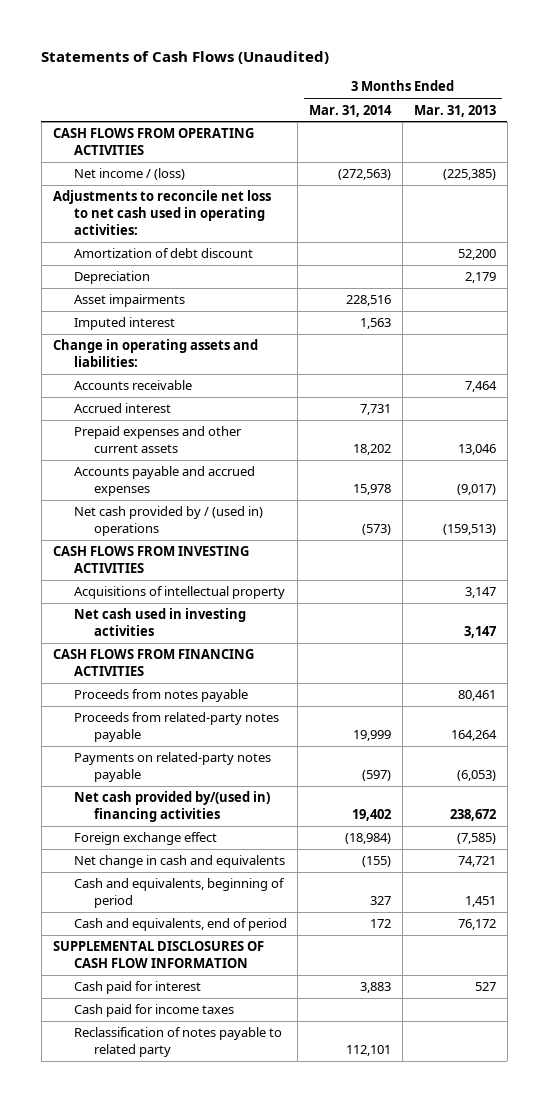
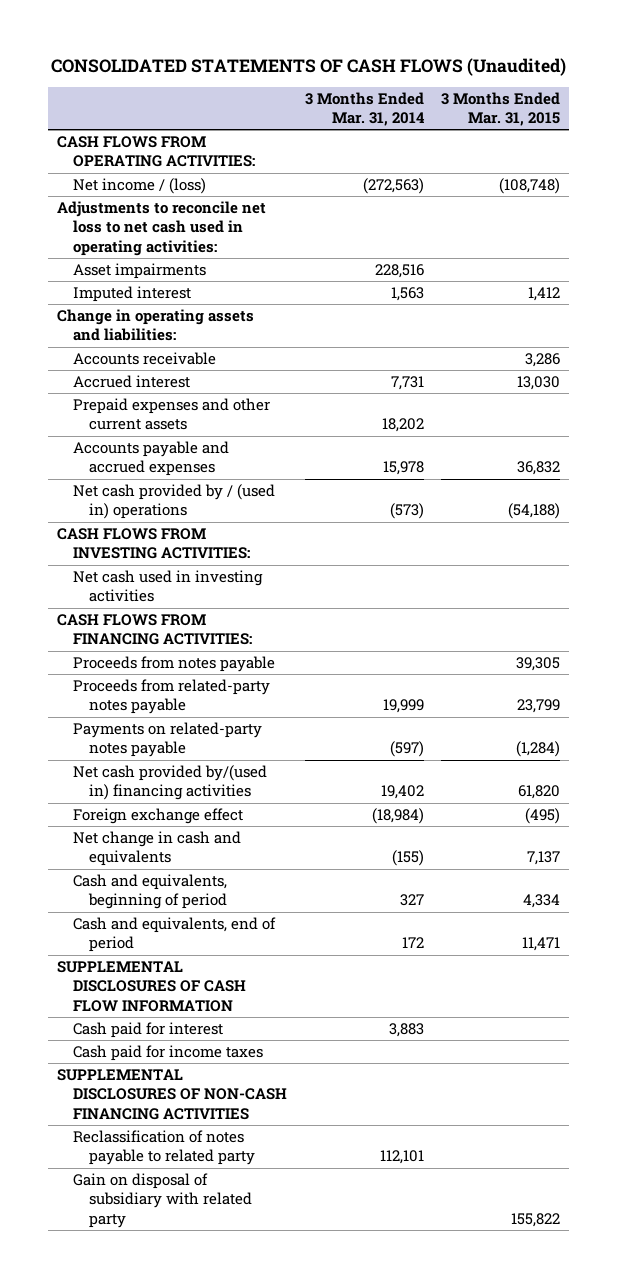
- Statements of Cash Flows (Unaudited)
+ CONSOLIDATED STATEMENTS OF CASH FLOWS (Unaudited)
- | 3 Months Ended Mar. 31, 2014 | 3 Months Ended Mar. 31, 2013
+ | 3 Months Ended Mar. 31, 2014 | 3 Months Ended Mar. 31, 2015
- CASH FLOWS FROM OPERATING ACTIVITIES
+ CASH FLOWS FROM OPERATING ACTIVITIES:
- Amortization of debt discount | | 52,200
- Depreciation | | 2,179
- CASH FLOWS FROM INVESTING ACTIVITIES
- Acquisitions of intellectual property | | 3,147
+ CASH FLOWS FROM INVESTING ACTIVITIES:
- CASH FLOWS FROM FINANCING ACTIVITIES
+ CASH FLOWS FROM FINANCING ACTIVITIES:
+ SUPPLEMENTAL DISCLOSURES OF NON-CASH FINANCING ACTIVITIES
+ Gain on disposal of subsidiary with related party | | 155,822

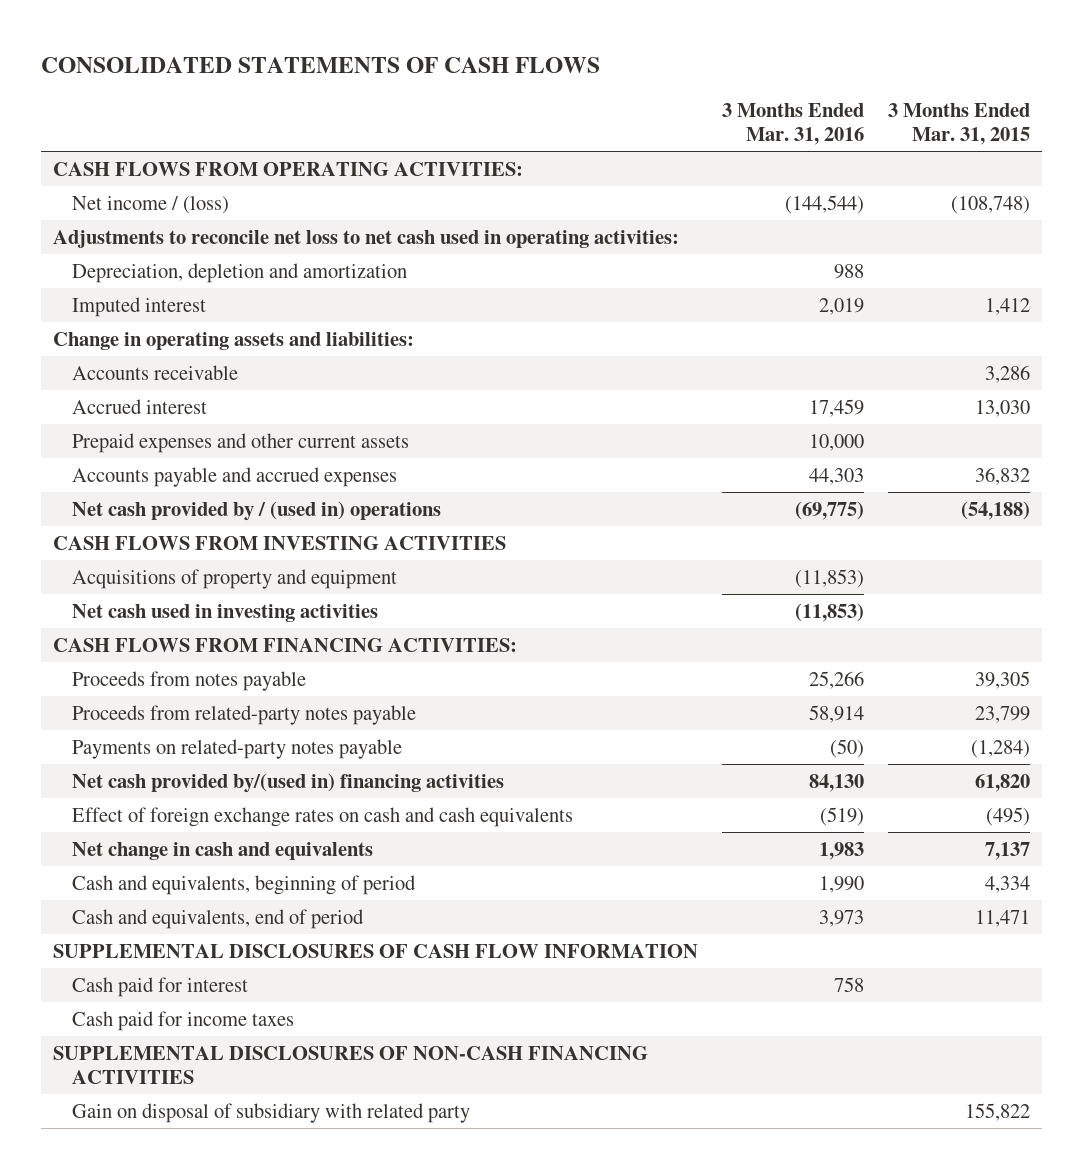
- CONSOLIDATED STATEMENTS OF CASH FLOWS (Unaudited)
+ CONSOLIDATED STATEMENTS OF CASH FLOWS
- | 3 Months Ended Mar. 31, 2014 | 3 Months Ended Mar. 31, 2015
+ | 3 Months Ended Mar. 31, 2016 | 3 Months Ended Mar. 31, 2015
- Asset impairments | 228,516 |
+ Depreciation, depletion and amortization | 988 |
- CASH FLOWS FROM INVESTING ACTIVITIES:
+ CASH FLOWS FROM INVESTING ACTIVITIES
+ Acquisitions of property and equipment | (11,853) |
- Foreign exchange effect | (18,984) | (495)
+ Effect of foreign exchange rates on cash and cash equivalents | (519) | (495)
- Reclassification of notes payable to related party | 112,101 |

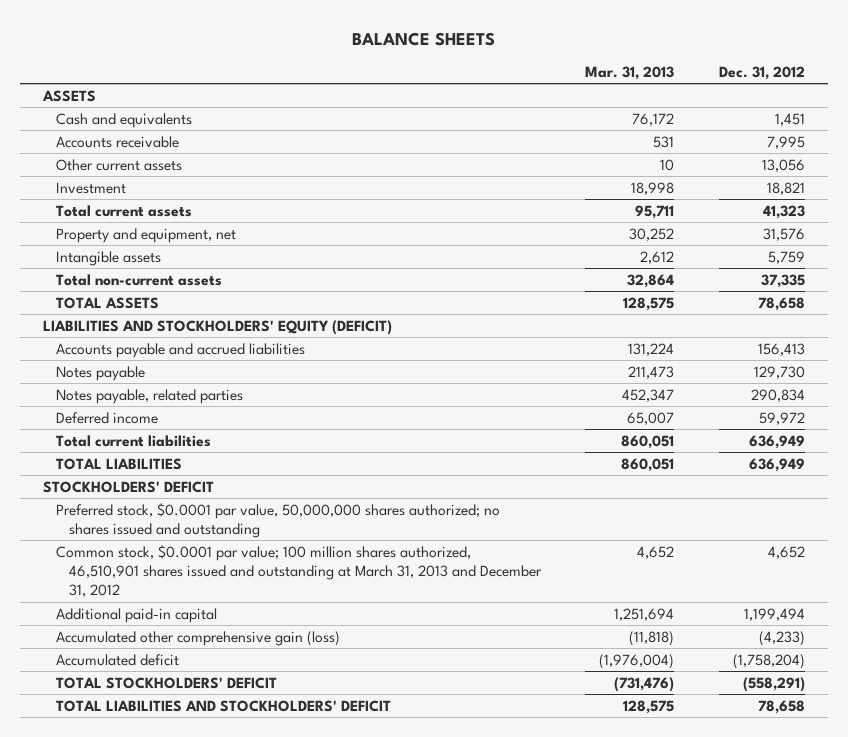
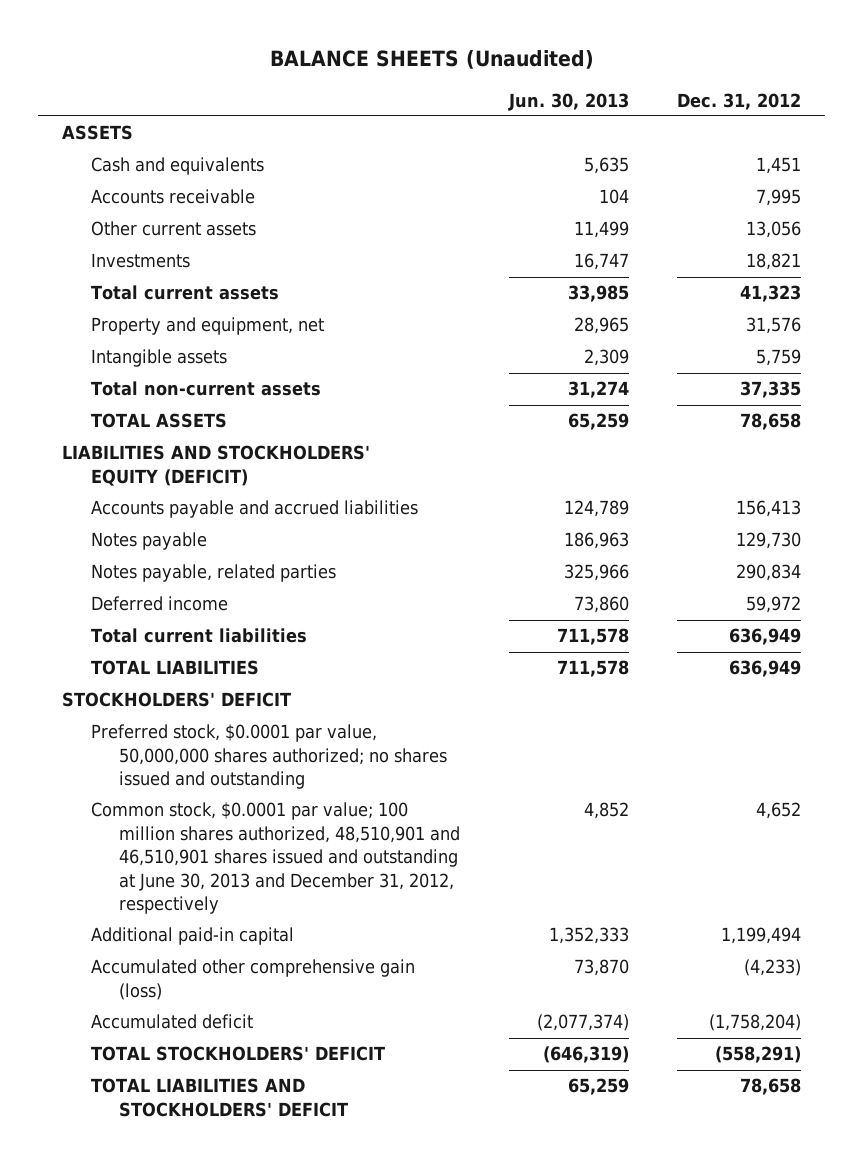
- BALANCE SHEETS
+ BALANCE SHEETS (Unaudited)
- | Mar. 31, 2013 | Dec. 31, 2012
+ | Jun. 30, 2013 | Dec. 31, 2012
- Investment | 18,998 | 18,821
+ Investments | 16,747 | 18,821
- Common stock, $0.0001 par value; 100 million shares authorized, 46,510,901 shares issued and outstanding at March 31, 2013 and December 31, 2012 | 4,652 | 4,652
+ Common stock, $0.0001 par value; 100 million shares authorized, 48,510,901 and 46,510,901 shares issued and outstanding at June 30, 2013 and December 31, 2012, respectively | 4,852 | 4,652

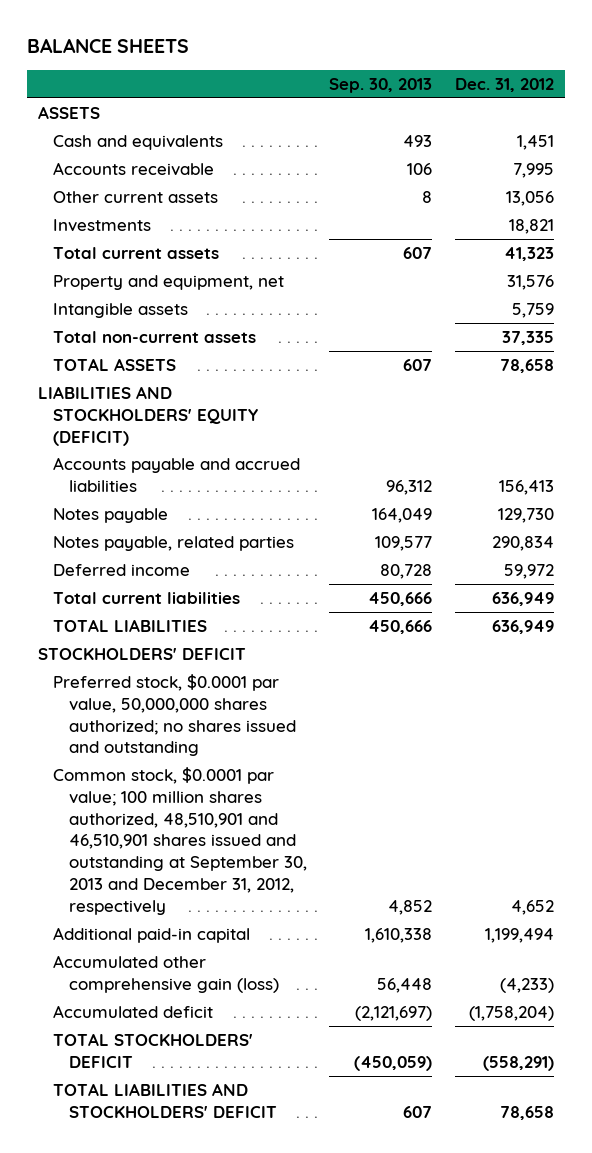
- BALANCE SHEETS (Unaudited)
+ BALANCE SHEETS
- | Jun. 30, 2013 | Dec. 31, 2012
+ | Sep. 30, 2013 | Dec. 31, 2012
- Common stock, $0.0001 par value; 100 million shares authorized, 48,510,901 and 46,510,901 shares issued and outstanding at June 30, 2013 and December 31, 2012, respectively | 4,852 | 4,652
+ Common stock, $0.0001 par value; 100 million shares authorized, 48,510,901 and 46,510,901 shares issued and outstanding at September 30, 2013 and December 31, 2012, respectively | 4,852 | 4,652

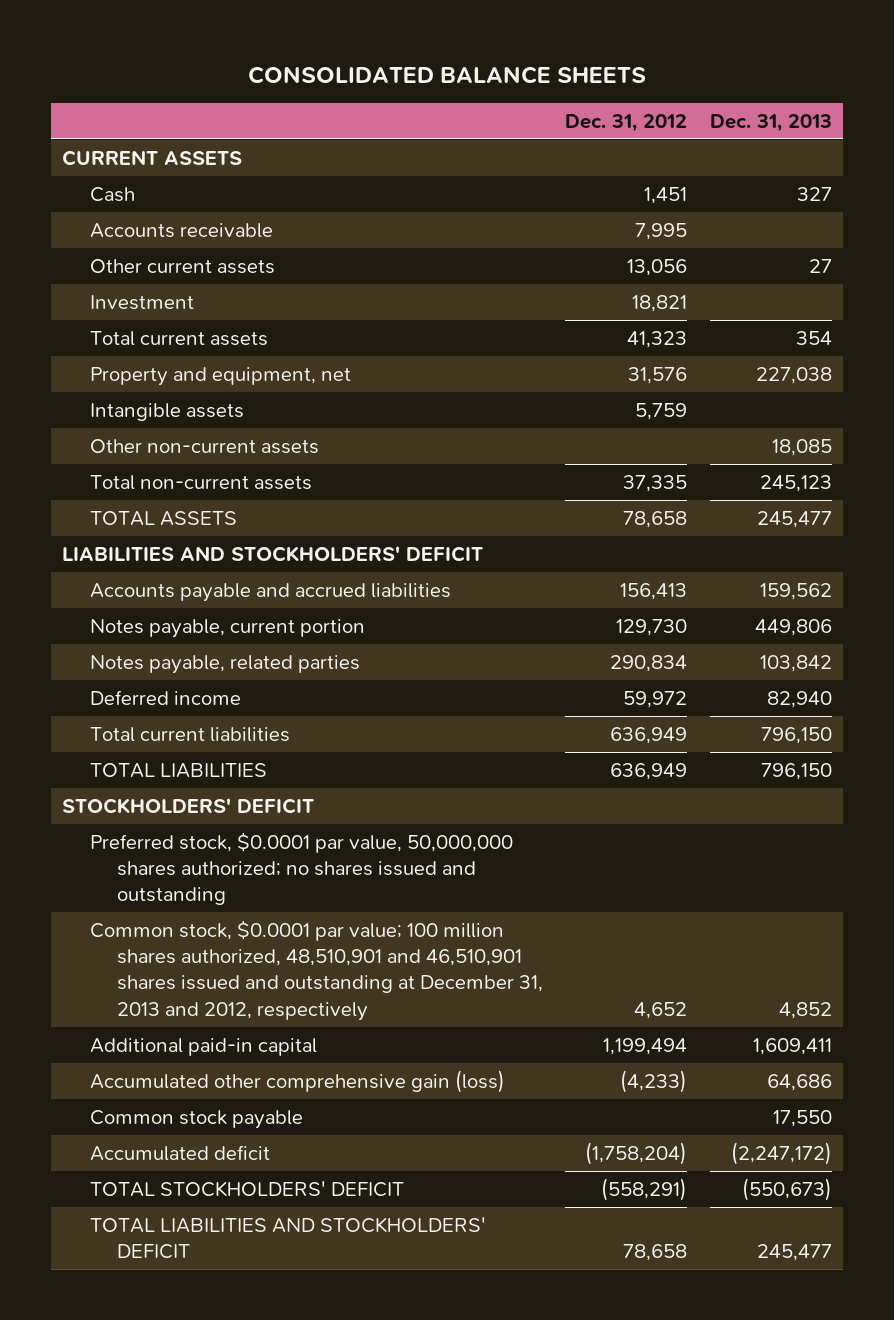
- BALANCE SHEETS
+ CONSOLIDATED BALANCE SHEETS
- | Sep. 30, 2013 | Dec. 31, 2012
+ | Dec. 31, 2012 | Dec. 31, 2013
- ASSETS
- Cash and equivalents | 493 | 1,451
+ CURRENT ASSETS
+ Cash | 1,451 | 327
- Investments | | 18,821
+ Investment | 18,821 |
+ Other non-current assets | | 18,085
- LIABILITIES AND STOCKHOLDERS' EQUITY (DEFICIT)
+ LIABILITIES AND STOCKHOLDERS' DEFICIT
- Notes payable | 164,049 | 129,730
+ Notes payable, current portion | 129,730 | 449,806
- Common stock, $0.0001 par value; 100 million shares authorized, 48,510,901 and 46,510,901 shares issued and outstanding at September 30, 2013 and December 31, 2012, respectively | 4,852 | 4,652
+ Common stock, $0.0001 par value; 100 million shares authorized, 48,510,901 and 46,510,901 shares issued and outstanding at December 31, 2013 and 2012, respectively | 4,652 | 4,852
+ Common stock payable | | 17,550

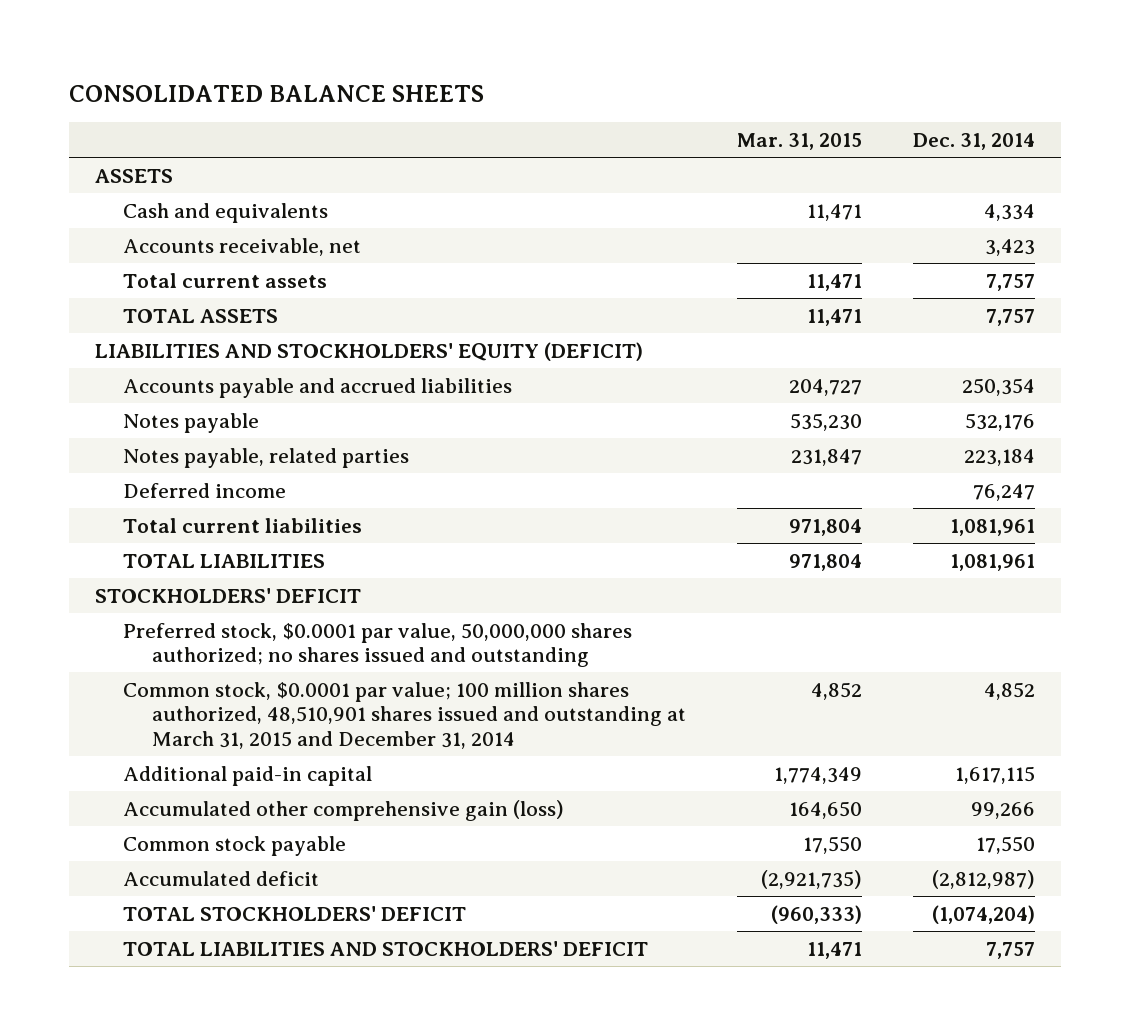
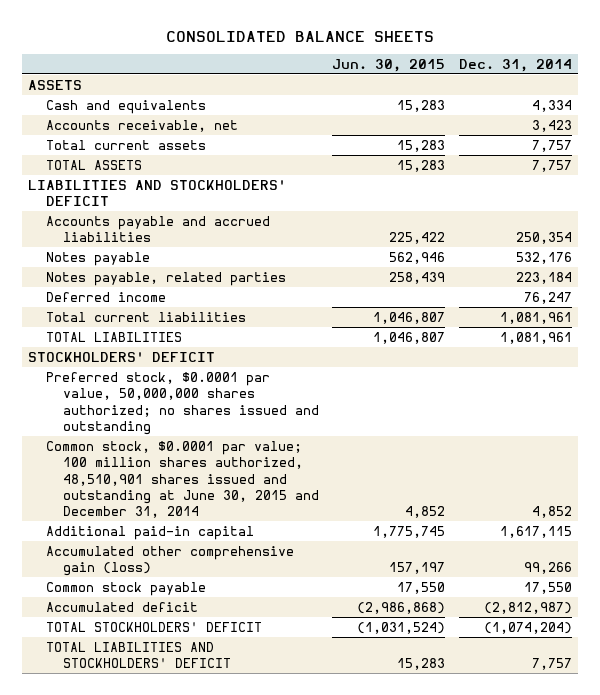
- | Mar. 31, 2015 | Dec. 31, 2014
+ | Jun. 30, 2015 | Dec. 31, 2014
- LIABILITIES AND STOCKHOLDERS' EQUITY (DEFICIT)
+ LIABILITIES AND STOCKHOLDERS' DEFICIT
- Common stock, $0.0001 par value; 100 million shares authorized, 48,510,901 shares issued and outstanding at March 31, 2015 and December 31, 2014 | 4,852 | 4,852
+ Common stock, $0.0001 par value; 100 million shares authorized, 48,510,901 shares issued and outstanding at June 30, 2015 and December 31, 2014 | 4,852 | 4,852

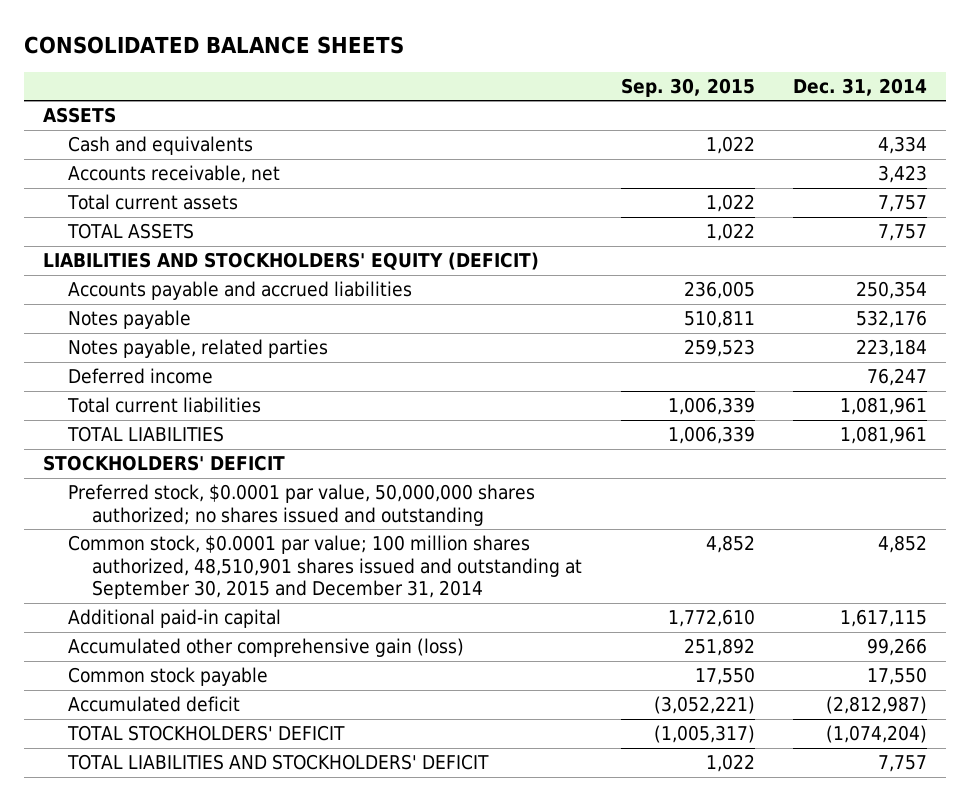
- | Jun. 30, 2015 | Dec. 31, 2014
+ | Sep. 30, 2015 | Dec. 31, 2014
- LIABILITIES AND STOCKHOLDERS' DEFICIT
+ LIABILITIES AND STOCKHOLDERS' EQUITY (DEFICIT)
- Common stock, $0.0001 par value; 100 million shares authorized, 48,510,901 shares issued and outstanding at June 30, 2015 and December 31, 2014 | 4,852 | 4,852
+ Common stock, $0.0001 par value; 100 million shares authorized, 48,510,901 shares issued and outstanding at September 30, 2015 and December 31, 2014 | 4,852 | 4,852

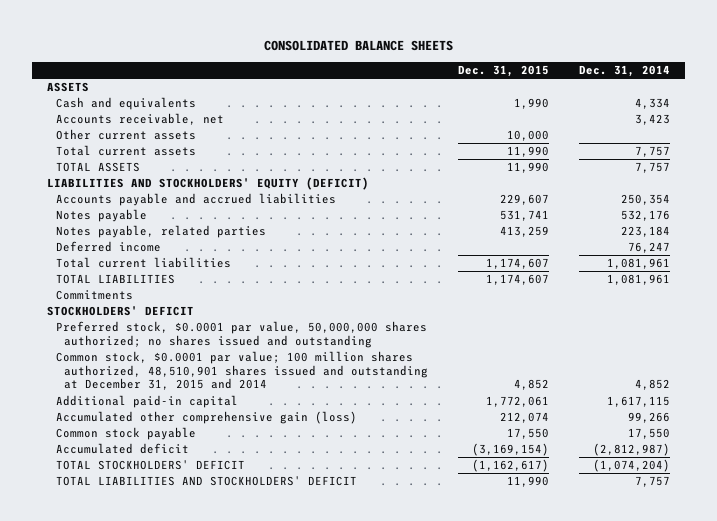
- | Sep. 30, 2015 | Dec. 31, 2014
+ | Dec. 31, 2015 | Dec. 31, 2014
+ Other current assets | 10,000 |
+ Commitments
- Common stock, $0.0001 par value; 100 million shares authorized, 48,510,901 shares issued and outstanding at September 30, 2015 and December 31, 2014 | 4,852 | 4,852
+ Common stock, $0.0001 par value; 100 million shares authorized, 48,510,901 shares issued and outstanding at December 31, 2015 and 2014 | 4,852 | 4,852

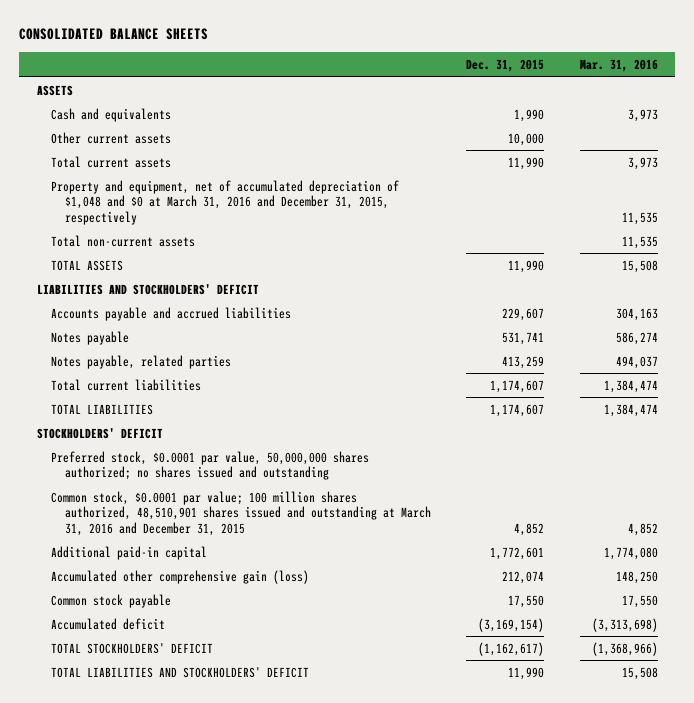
- | Dec. 31, 2015 | Dec. 31, 2014
+ | Dec. 31, 2015 | Mar. 31, 2016
- Accounts receivable, net | | 3,423
+ Property and equipment, net of accumulated depreciation of $1,048 and $0 at March 31, 2016 and December 31, 2015, respectively | | 11,535
+ Total non-current assets | | 11,535
- LIABILITIES AND STOCKHOLDERS' EQUITY (DEFICIT)
+ LIABILITIES AND STOCKHOLDERS' DEFICIT
- Deferred income | | 76,247
- Commitments
- Common stock, $0.0001 par value; 100 million shares authorized, 48,510,901 shares issued and outstanding at December 31, 2015 and 2014 | 4,852 | 4,852
- Additional paid-in capital | 1,772,061 | 1,617,115
+ Common stock, $0.0001 par value; 100 million shares authorized, 48,510,901 shares issued and outstanding at March 31, 2016 and December 31, 2015 | 4,852 | 4,852
+ Additional paid-in capital | 1,772,601 | 1,774,080

